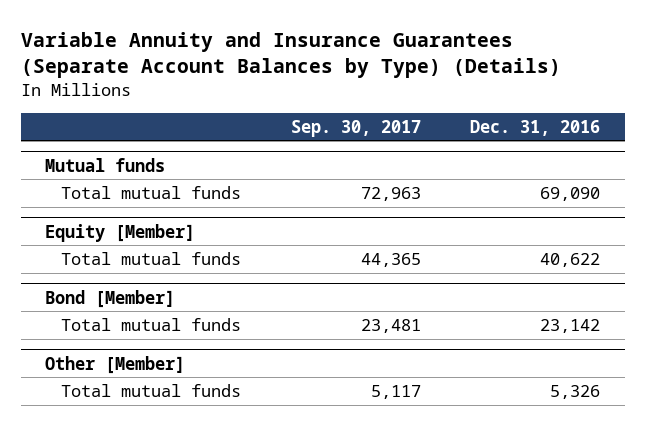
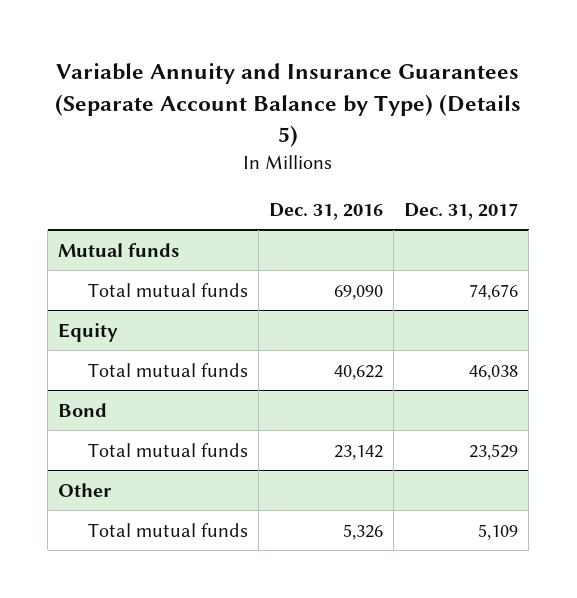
- Variable Annuity and Insurance Guarantees (Separate Account Balances by Type) (Details)
+ Variable Annuity and Insurance Guarantees (Separate Account Balance by Type) (Details 5)
- | Sep. 30, 2017 | Dec. 31, 2016
+ | Dec. 31, 2016 | Dec. 31, 2017
- Equity [Member]
+ Equity
- Bond [Member]
+ Bond
- Other [Member]
+ Other

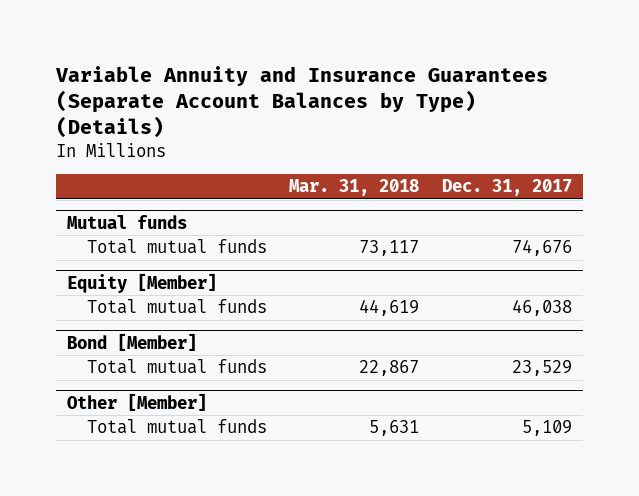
- Variable Annuity and Insurance Guarantees (Separate Account Balance by Type) (Details 5)
+ Variable Annuity and Insurance Guarantees (Separate Account Balances by Type) (Details)
- | Dec. 31, 2016 | Dec. 31, 2017
+ | Mar. 31, 2018 | Dec. 31, 2017
- Equity
+ Equity [Member]
- Bond
+ Bond [Member]
- Other
+ Other [Member]

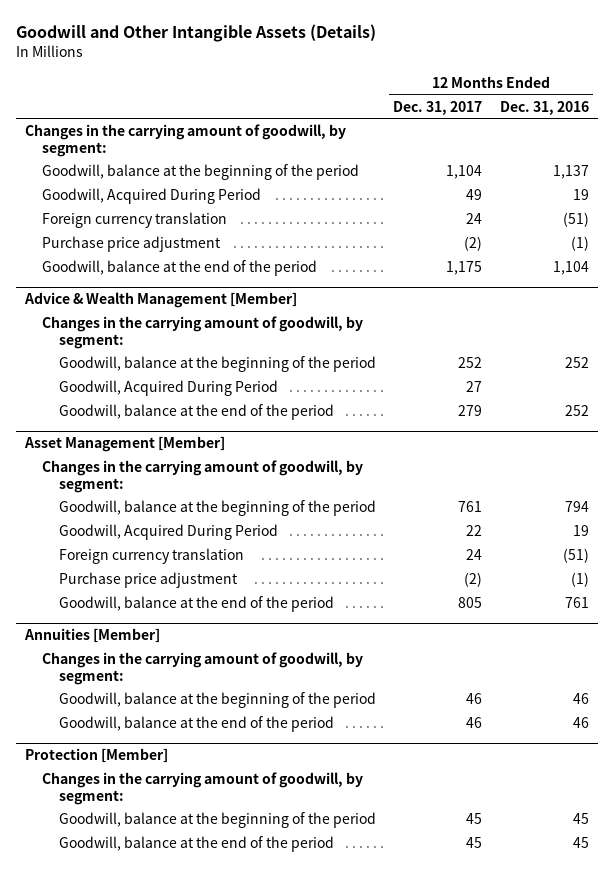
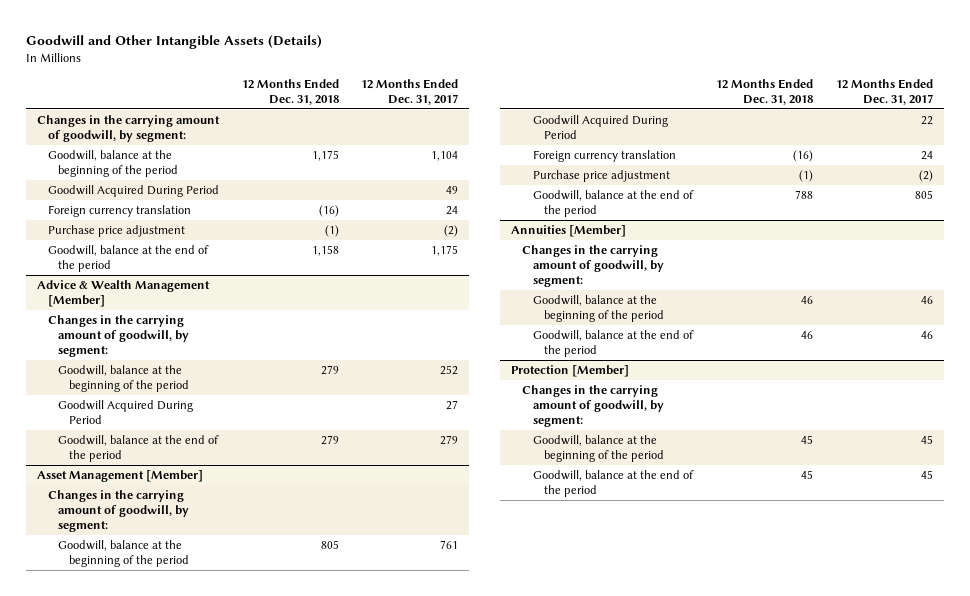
- | 12 Months Ended Dec. 31, 2017 | 12 Months Ended Dec. 31, 2016
+ | 12 Months Ended Dec. 31, 2018 | 12 Months Ended Dec. 31, 2017
- Goodwill, Acquired During Period | 49 | 19
+ Goodwill Acquired During Period | | 49
@ Advice & Wealth Management [Member]
- Goodwill, Acquired During Period | 27 |
+ Goodwill Acquired During Period | | 27
@ Asset Management [Member]
- Goodwill, Acquired During Period | 22 | 19
+ Goodwill Acquired During Period | | 22

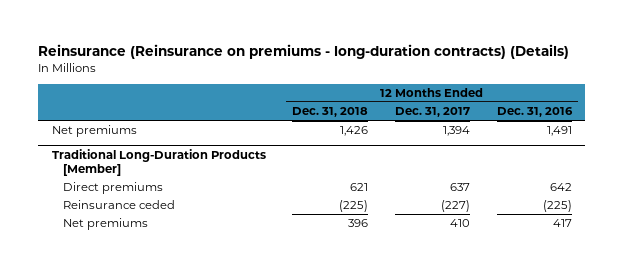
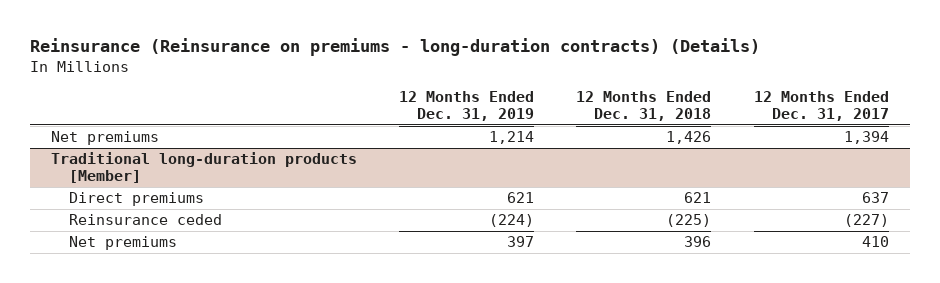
- | 12 Months Ended Dec. 31, 2018 | 12 Months Ended Dec. 31, 2017 | 12 Months Ended Dec. 31, 2016
+ | 12 Months Ended Dec. 31, 2019 | 12 Months Ended Dec. 31, 2018 | 12 Months Ended Dec. 31, 2017
- Traditional Long-Duration Products [Member]
+ Traditional long-duration products [Member]

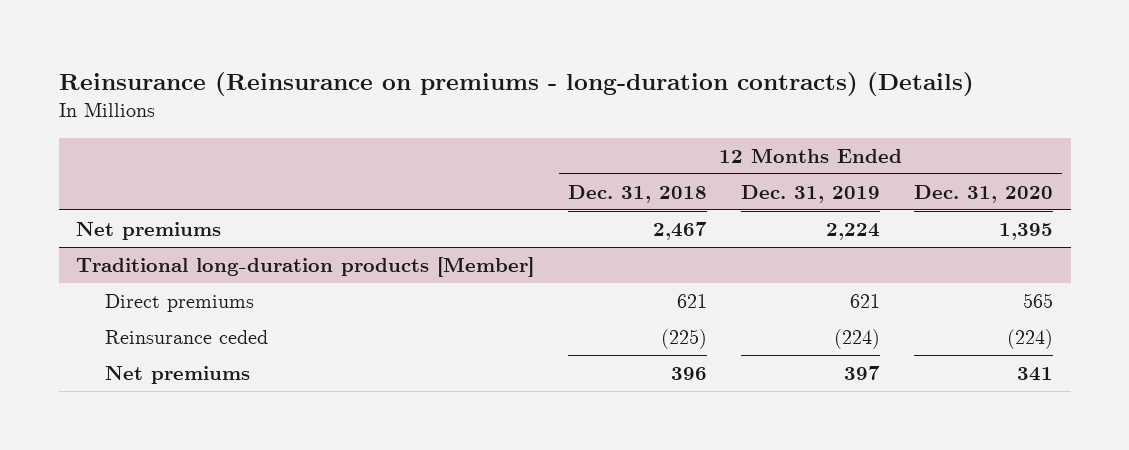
- | 12 Months Ended Dec. 31, 2019 | 12 Months Ended Dec. 31, 2018 | 12 Months Ended Dec. 31, 2017
+ | 12 Months Ended Dec. 31, 2018 | 12 Months Ended Dec. 31, 2019 | 12 Months Ended Dec. 31, 2020
- Net premiums | 1,214 | 1,426 | 1,394
+ Net premiums | 2,467 | 2,224 | 1,395

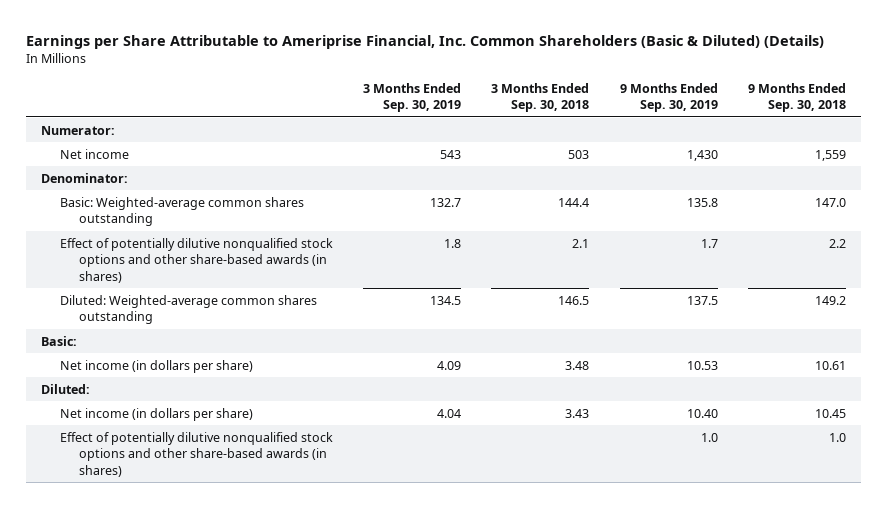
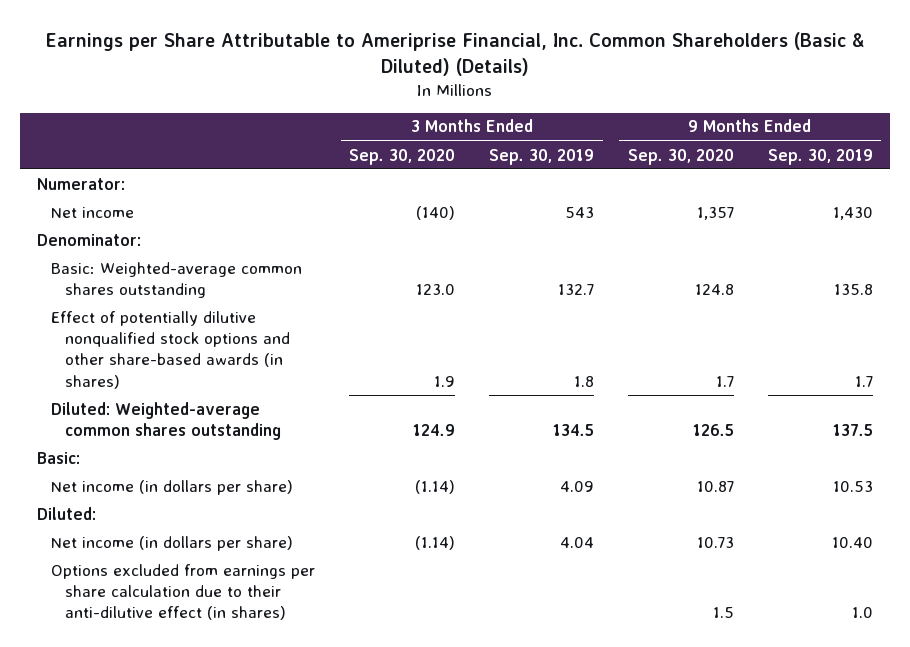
- | 3 Months Ended Sep. 30, 2019 | 3 Months Ended Sep. 30, 2018 | 9 Months Ended Sep. 30, 2019 | 9 Months Ended Sep. 30, 2018
+ | 3 Months Ended Sep. 30, 2020 | 3 Months Ended Sep. 30, 2019 | 9 Months Ended Sep. 30, 2020 | 9 Months Ended Sep. 30, 2019
- Effect of potentially dilutive nonqualified stock options and other share-based awards (in shares) | | | 1.0 | 1.0
+ Options excluded from earnings per share calculation due to their anti-dilutive effect (in shares) | | | 1.5 | 1.0

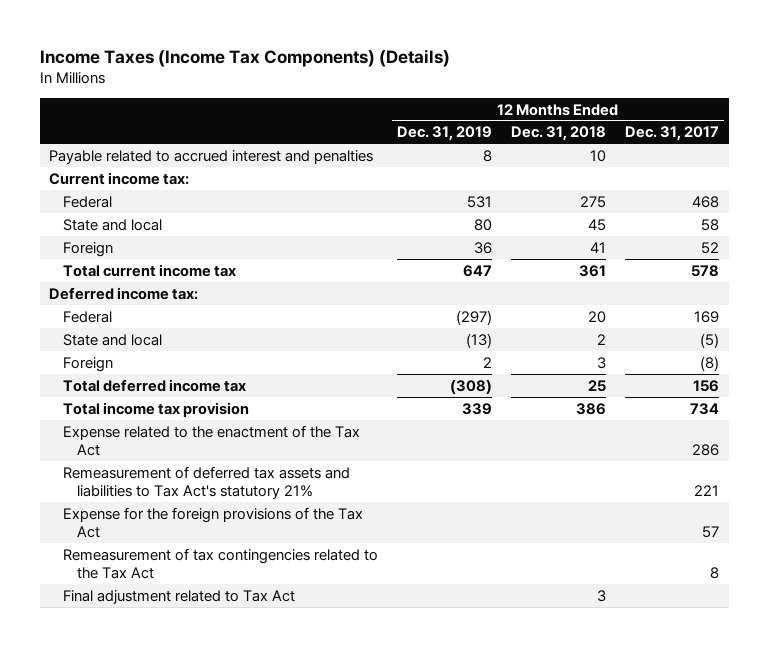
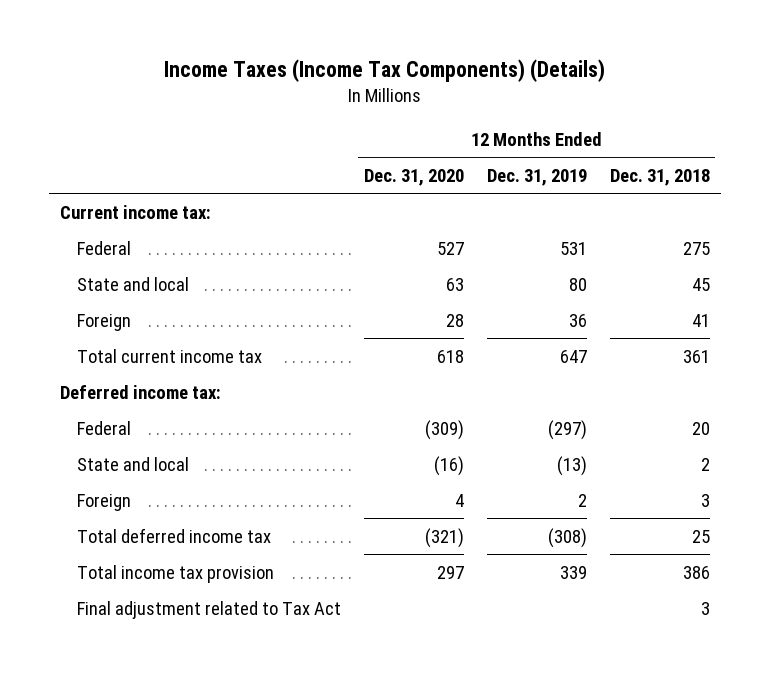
- | 12 Months Ended Dec. 31, 2019 | 12 Months Ended Dec. 31, 2018 | 12 Months Ended Dec. 31, 2017
+ | 12 Months Ended Dec. 31, 2020 | 12 Months Ended Dec. 31, 2019 | 12 Months Ended Dec. 31, 2018
- Payable related to accrued interest and penalties | 8 | 10 |
- Expense related to the enactment of the Tax Act | | | 286
- Remeasurement of deferred tax assets and liabilities to Tax Act's statutory 21% | | | 221
- Expense for the foreign provisions of the Tax Act | | | 57
- Remeasurement of tax contingencies related to the Tax Act | | | 8

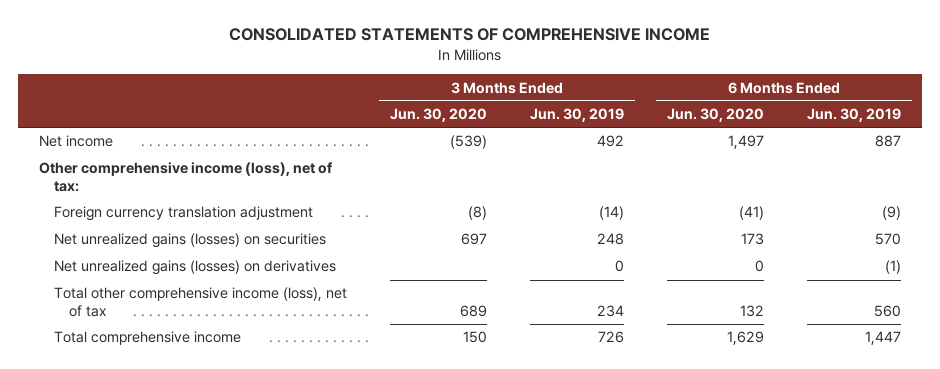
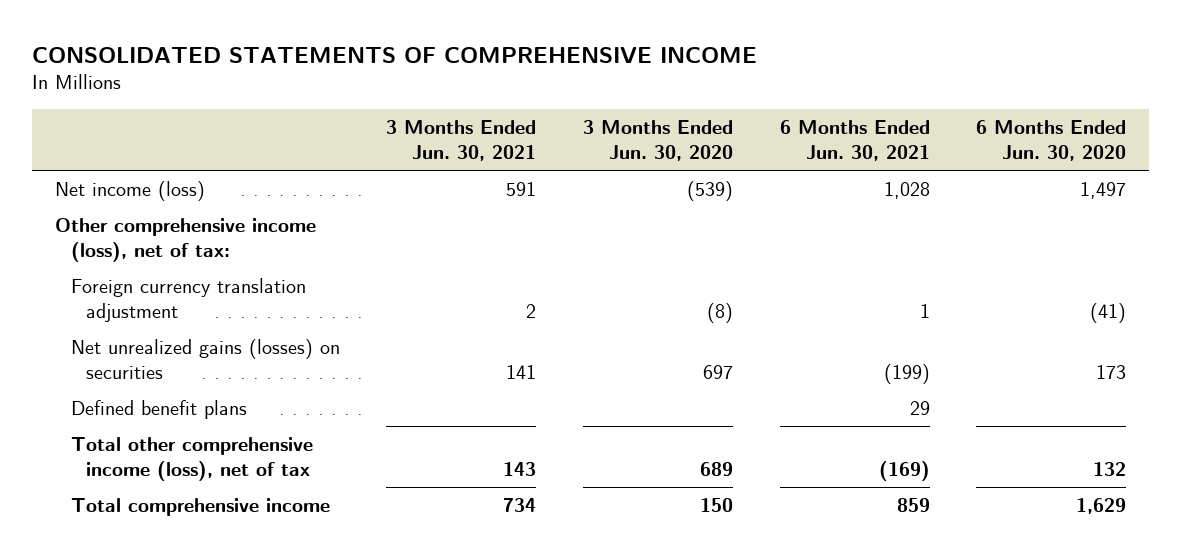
- | 3 Months Ended Jun. 30, 2020 | 3 Months Ended Jun. 30, 2019 | 6 Months Ended Jun. 30, 2020 | 6 Months Ended Jun. 30, 2019
+ | 3 Months Ended Jun. 30, 2021 | 3 Months Ended Jun. 30, 2020 | 6 Months Ended Jun. 30, 2021 | 6 Months Ended Jun. 30, 2020
- Net income | (539) | 492 | 1,497 | 887
+ Net income (loss) | 591 | (539) | 1,028 | 1,497
- Net unrealized gains (losses) on derivatives | | 0 | 0 | (1)
+ Defined benefit plans | | | 29 |

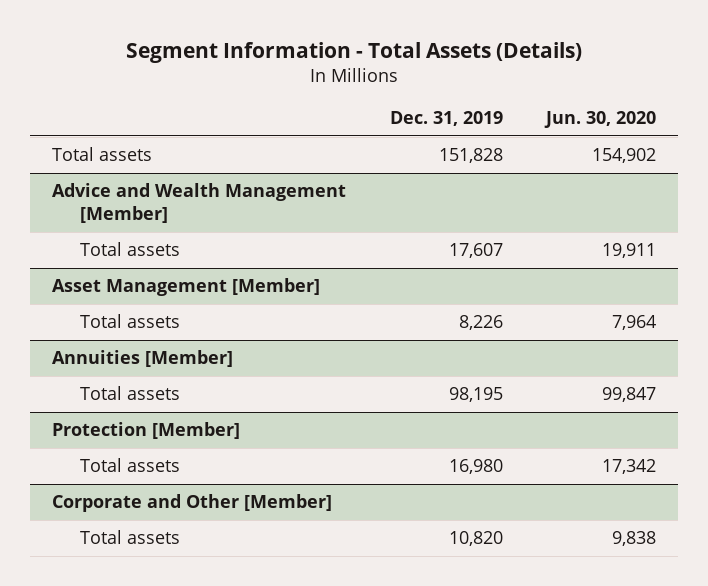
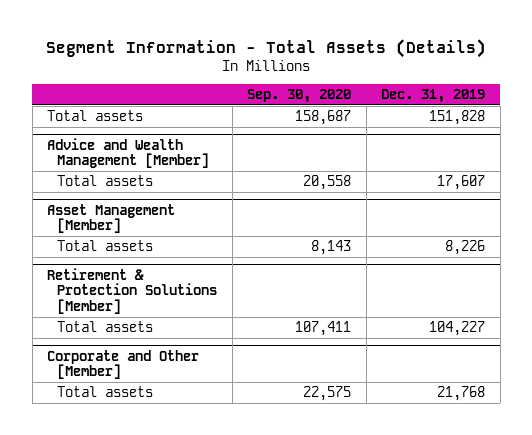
- | Dec. 31, 2019 | Jun. 30, 2020
+ | Sep. 30, 2020 | Dec. 31, 2019
- Annuities [Member]
- Total assets | 98,195 | 99,847
- Protection [Member]
- Total assets | 16,980 | 17,342
+ Retirement & Protection Solutions [Member]
+ Total assets | 107,411 | 104,227
@ Corporate and Other [Member]
- Total assets | 10,820 | 9,838
+ Total assets | 22,575 | 21,768

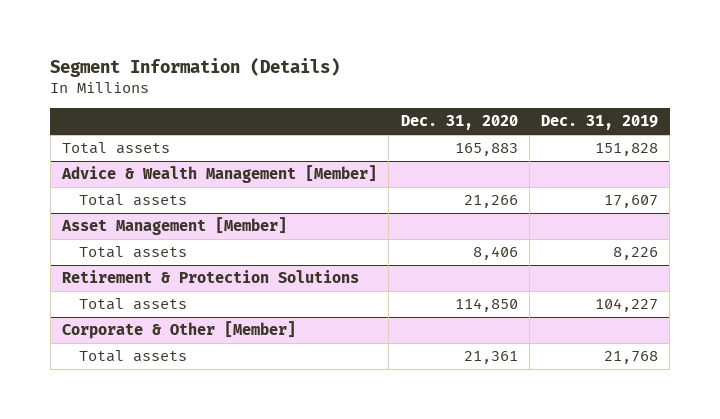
- Segment Information - Total Assets (Details)
+ Segment Information (Details)
- | Sep. 30, 2020 | Dec. 31, 2019
+ | Dec. 31, 2020 | Dec. 31, 2019
- Advice and Wealth Management [Member]
+ Advice & Wealth Management [Member]
- Retirement & Protection Solutions [Member]
+ Retirement & Protection Solutions
- Corporate and Other [Member]
+ Corporate & Other [Member]

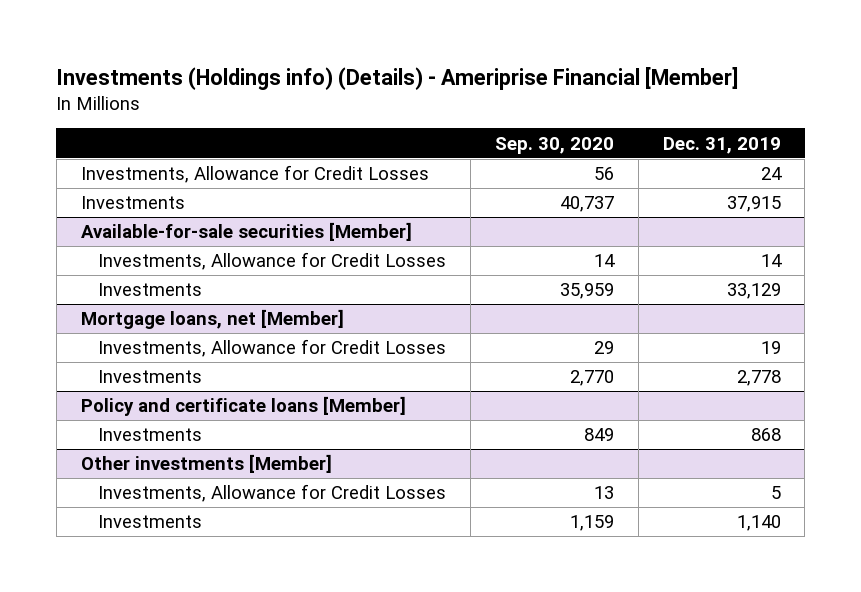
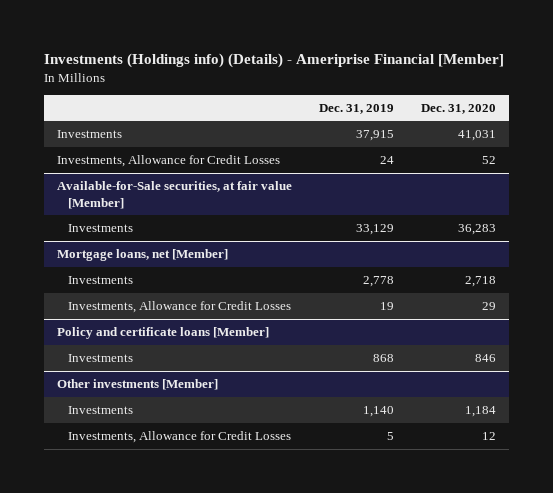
- | Sep. 30, 2020 | Dec. 31, 2019
+ | Dec. 31, 2019 | Dec. 31, 2020
- Available-for-sale securities [Member]
- Investments, Allowance for Credit Losses | 14 | 14
moved down: Investments, Allowance for Credit Losses | 24 | 52
+ Available-for-Sale securities, at fair value [Member]
@ Mortgage loans, net [Member]
moved down: Investments, Allowance for Credit Losses | 19 | 29
@ Other investments [Member]
moved down: Investments, Allowance for Credit Losses | 5 | 12

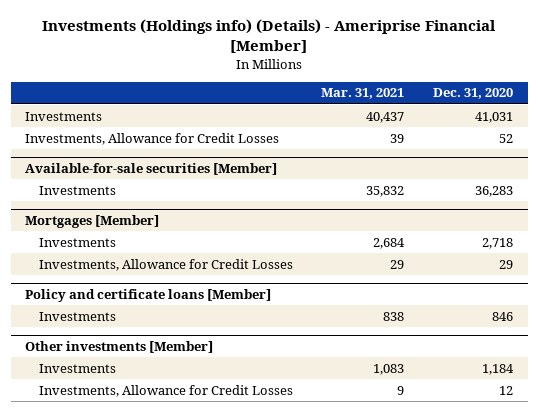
- | Dec. 31, 2019 | Dec. 31, 2020
+ | Mar. 31, 2021 | Dec. 31, 2020
- Available-for-Sale securities, at fair value [Member]
+ Available-for-sale securities [Member]
- Mortgage loans, net [Member]
+ Mortgages [Member]

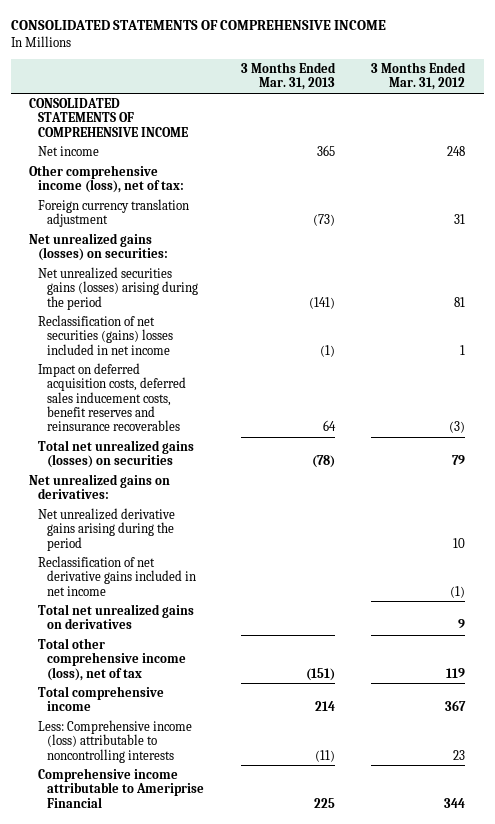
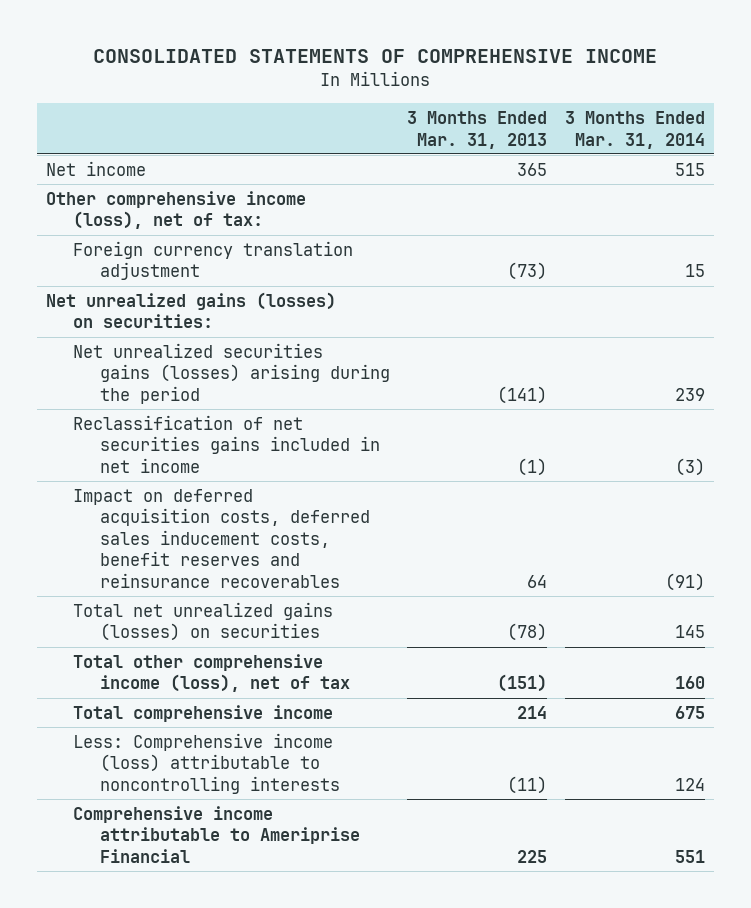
- | 3 Months Ended Mar. 31, 2013 | 3 Months Ended Mar. 31, 2012
+ | 3 Months Ended Mar. 31, 2013 | 3 Months Ended Mar. 31, 2014
- CONSOLIDATED STATEMENTS OF COMPREHENSIVE INCOME
- Reclassification of net securities (gains) losses included in net income | (1) | 1
+ Reclassification of net securities gains included in net income | (1) | (3)
- Net unrealized gains on derivatives:
- Net unrealized derivative gains arising during the period | | 10
- Reclassification of net derivative gains included in net income | | (1)
- Total net unrealized gains on derivatives | | 9

